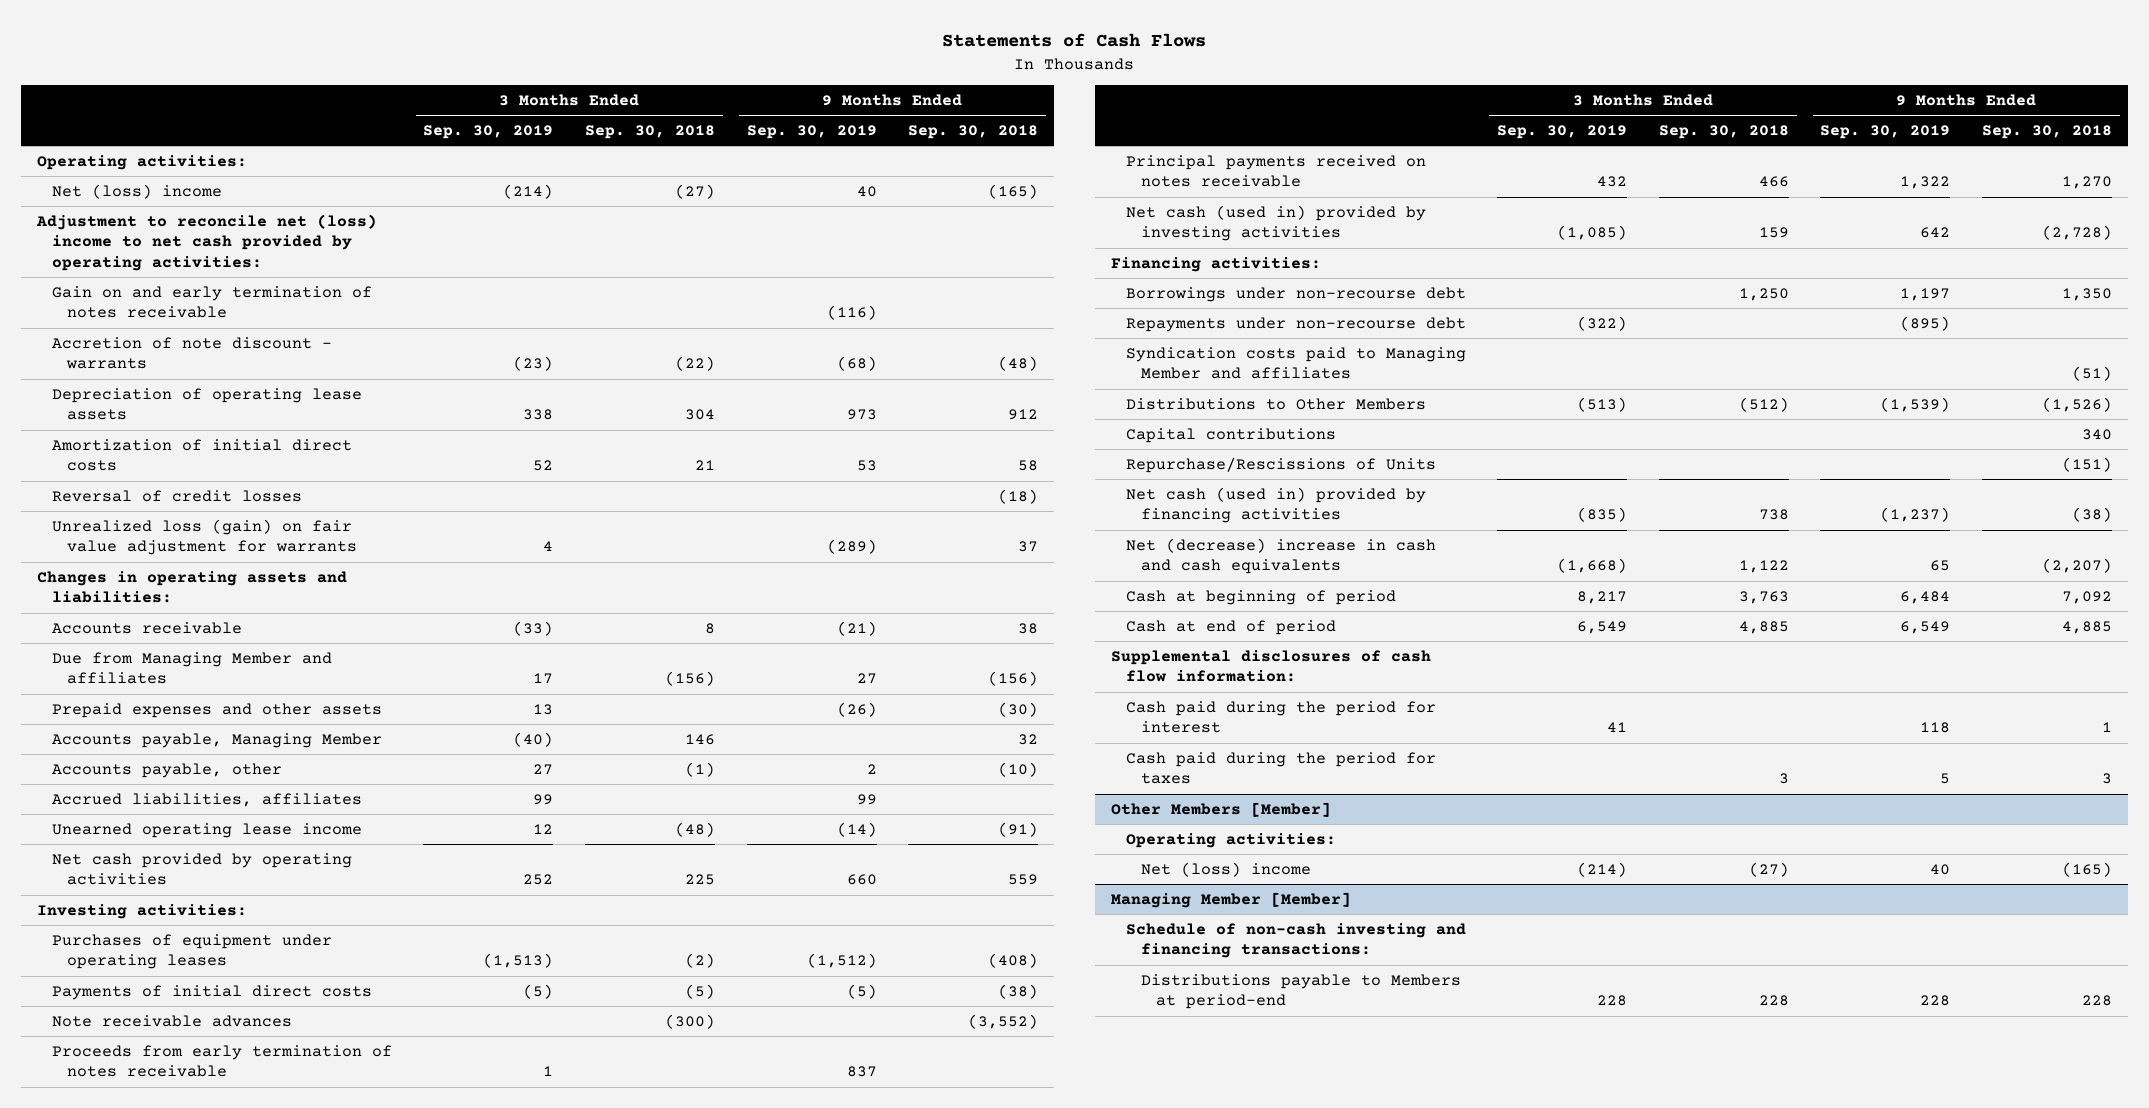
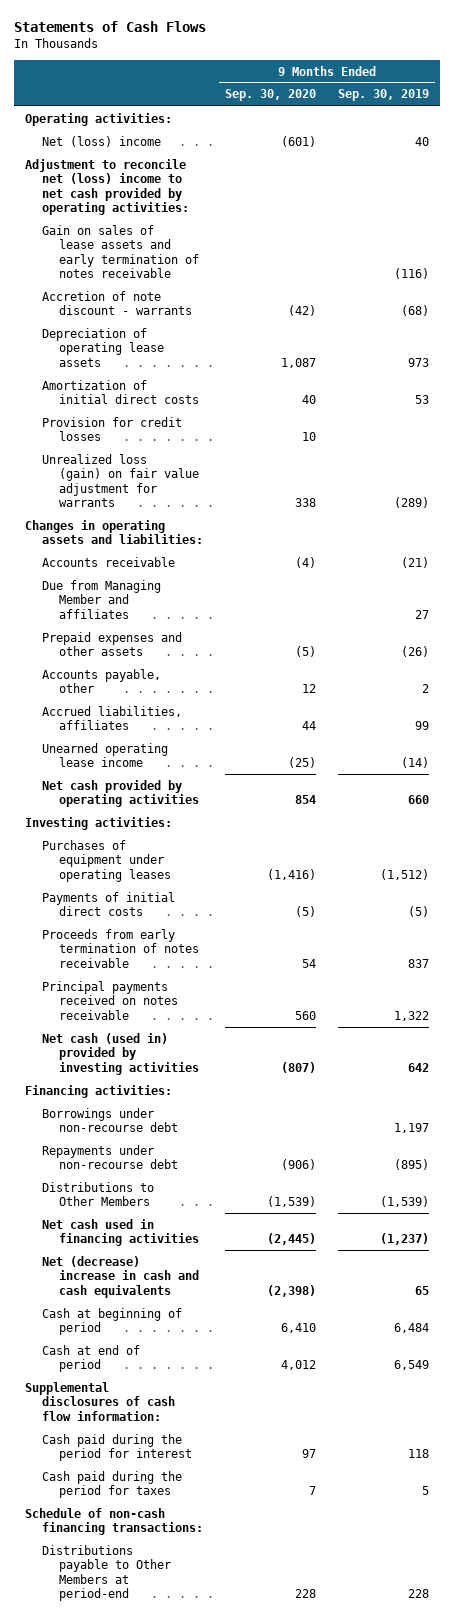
- | 3 Months Ended Sep. 30, 2019 | 3 Months Ended Sep. 30, 2018 | 9 Months Ended Sep. 30, 2019 | 9 Months Ended Sep. 30, 2018
+ | 9 Months Ended Sep. 30, 2020 | 9 Months Ended Sep. 30, 2019
- Gain on and early termination of notes receivable | | | (116) |
+ Gain on sales of lease assets and early termination of notes receivable | | (116)
- Reversal of credit losses | | | | (18)
+ Provision for credit losses | 10 |
- Accounts payable, Managing Member | (40) | 146 | | 32
- Note receivable advances | | (300) | | (3,552)
- Syndication costs paid to Managing Member and affiliates | | | | (51)
- Capital contributions | | | | 340
- Repurchase/Rescissions of Units | | | | (151)
- Net cash (used in) provided by financing activities | (835) | 738 | (1,237) | (38)
+ Net cash used in financing activities | (2,445) | (1,237)
- Other Members [Member]
- Operating activities:
- Net (loss) income | (214) | (27) | 40 | (165)
- Managing Member [Member]
- Schedule of non-cash investing and financing transactions:
- Distributions payable to Members at period-end | 228 | 228 | 228 | 228
+ Schedule of non-cash financing transactions:
+ Distributions payable to Other Members at period-end | 228 | 228

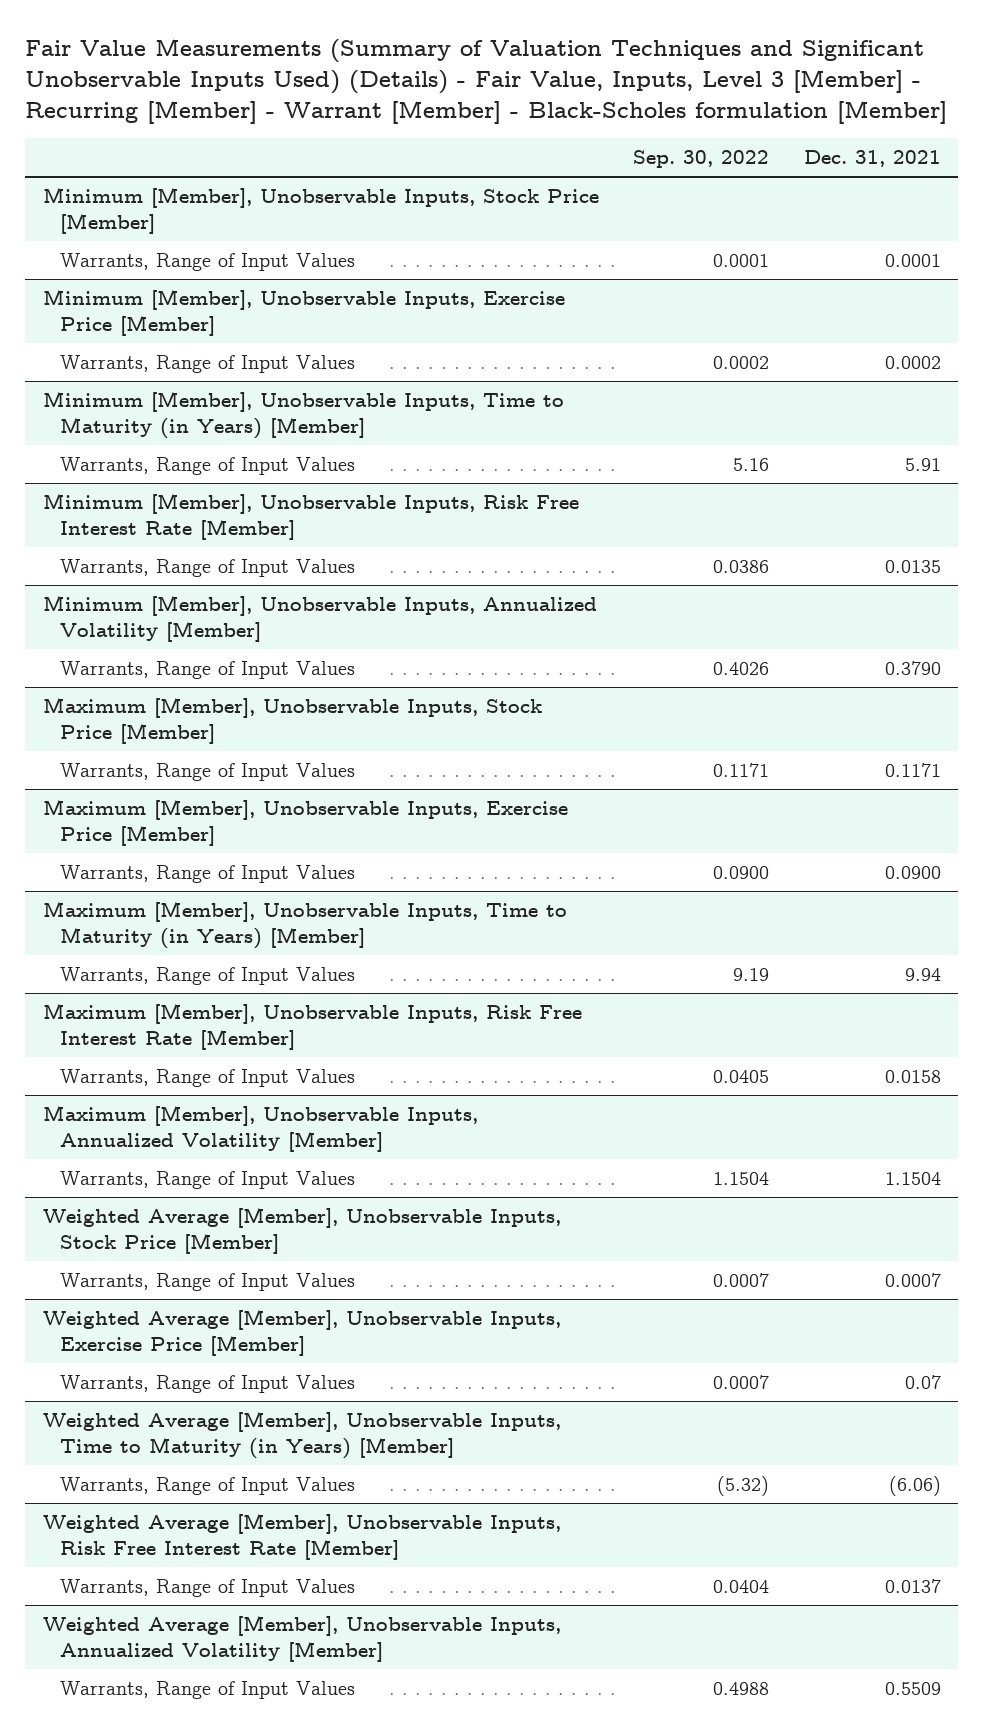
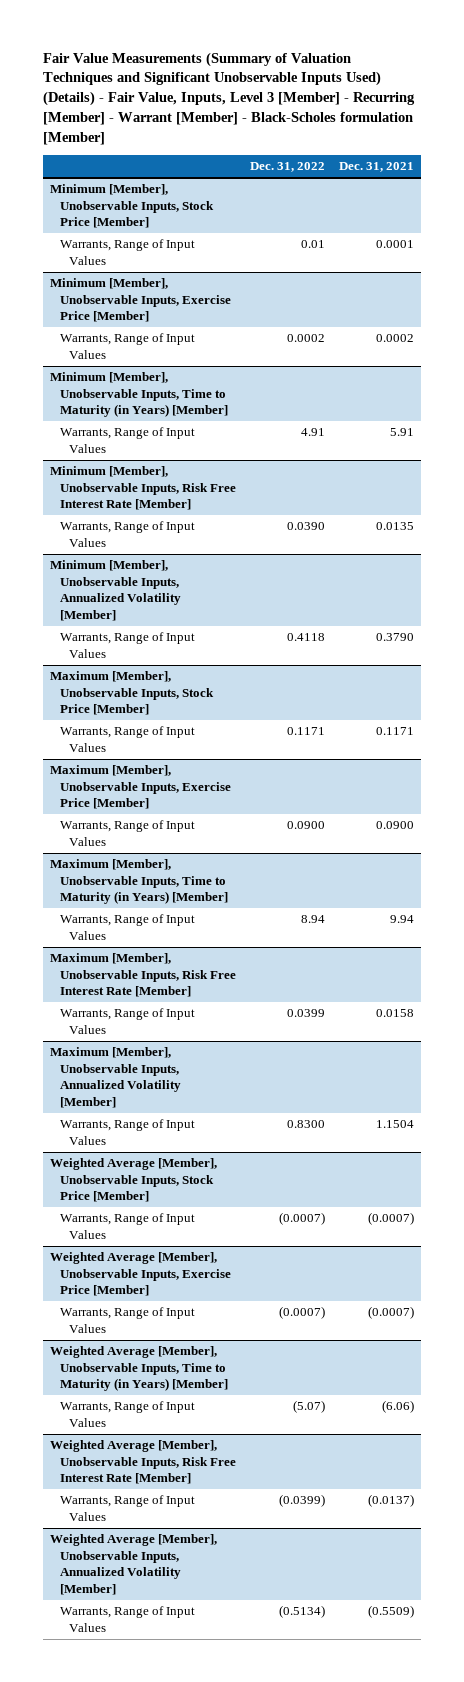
- | Sep. 30, 2022 | Dec. 31, 2021
+ | Dec. 31, 2022 | Dec. 31, 2021
@ Weighted Average [Member], Unobservable Inputs, Stock Price [Member]
- Warrants, Range of Input Values | 0.0007 | 0.0007
+ Warrants, Range of Input Values | (0.0007) | (0.0007)
@ Weighted Average [Member], Unobservable Inputs, Exercise Price [Member]
- Warrants, Range of Input Values | 0.0007 | 0.07
+ Warrants, Range of Input Values | (0.0007) | (0.0007)
@ Weighted Average [Member], Unobservable Inputs, Risk Free Interest Rate [Member]
- Warrants, Range of Input Values | 0.0404 | 0.0137
+ Warrants, Range of Input Values | (0.0399) | (0.0137)
@ Weighted Average [Member], Unobservable Inputs, Annualized Volatility [Member]
- Warrants, Range of Input Values | 0.4988 | 0.5509
+ Warrants, Range of Input Values | (0.5134) | (0.5509)

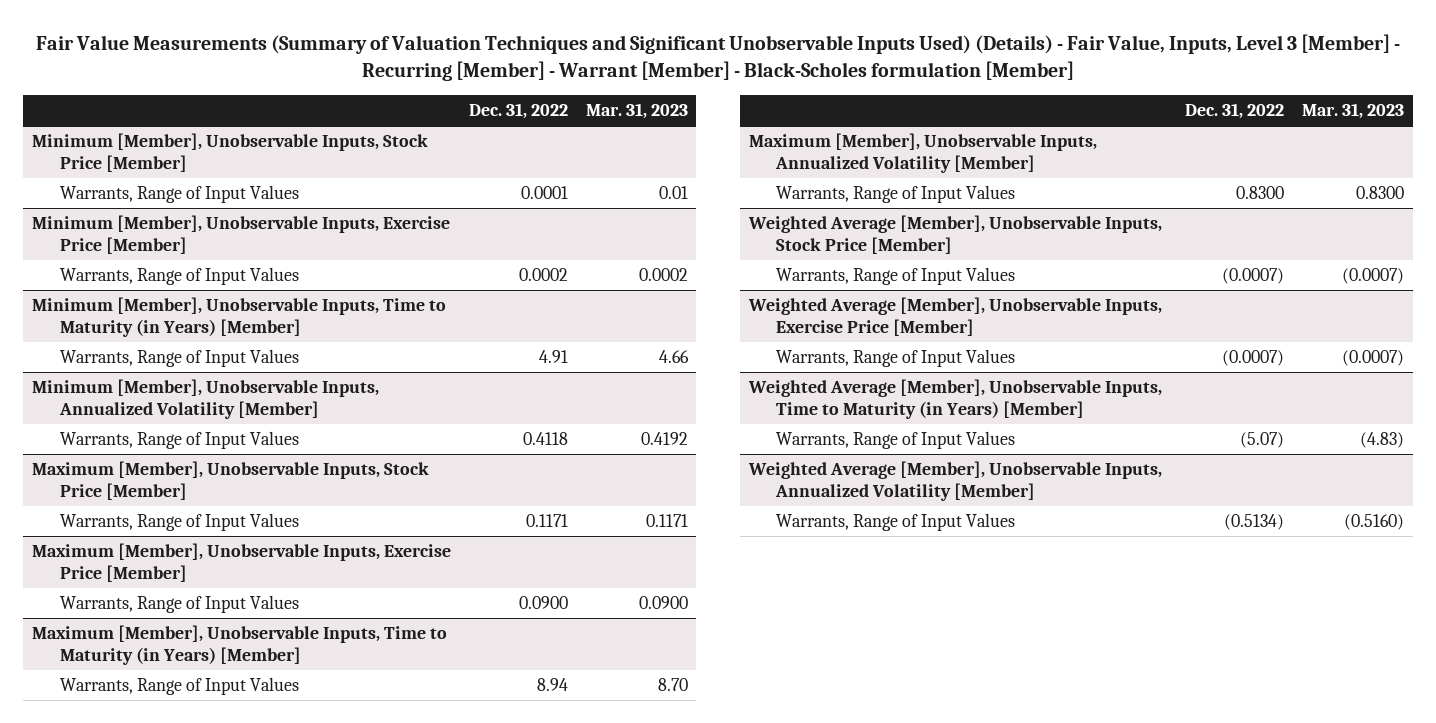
- | Dec. 31, 2022 | Dec. 31, 2021
+ | Dec. 31, 2022 | Mar. 31, 2023
@ Minimum [Member], Unobservable Inputs, Stock Price [Member]
- Warrants, Range of Input Values | 0.01 | 0.0001
+ Warrants, Range of Input Values | 0.0001 | 0.01
- Minimum [Member], Unobservable Inputs, Risk Free Interest Rate [Member]
- Warrants, Range of Input Values | 0.0390 | 0.0135
- Maximum [Member], Unobservable Inputs, Risk Free Interest Rate [Member]
- Warrants, Range of Input Values | 0.0399 | 0.0158
- Weighted Average [Member], Unobservable Inputs, Risk Free Interest Rate [Member]
- Warrants, Range of Input Values | (0.0399) | (0.0137)

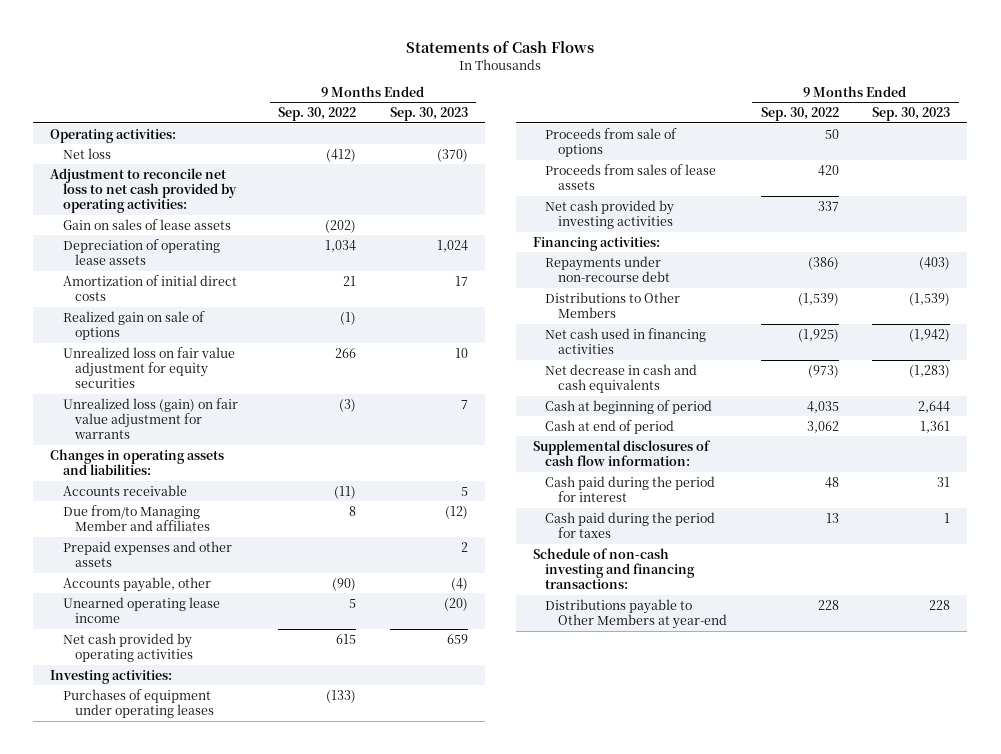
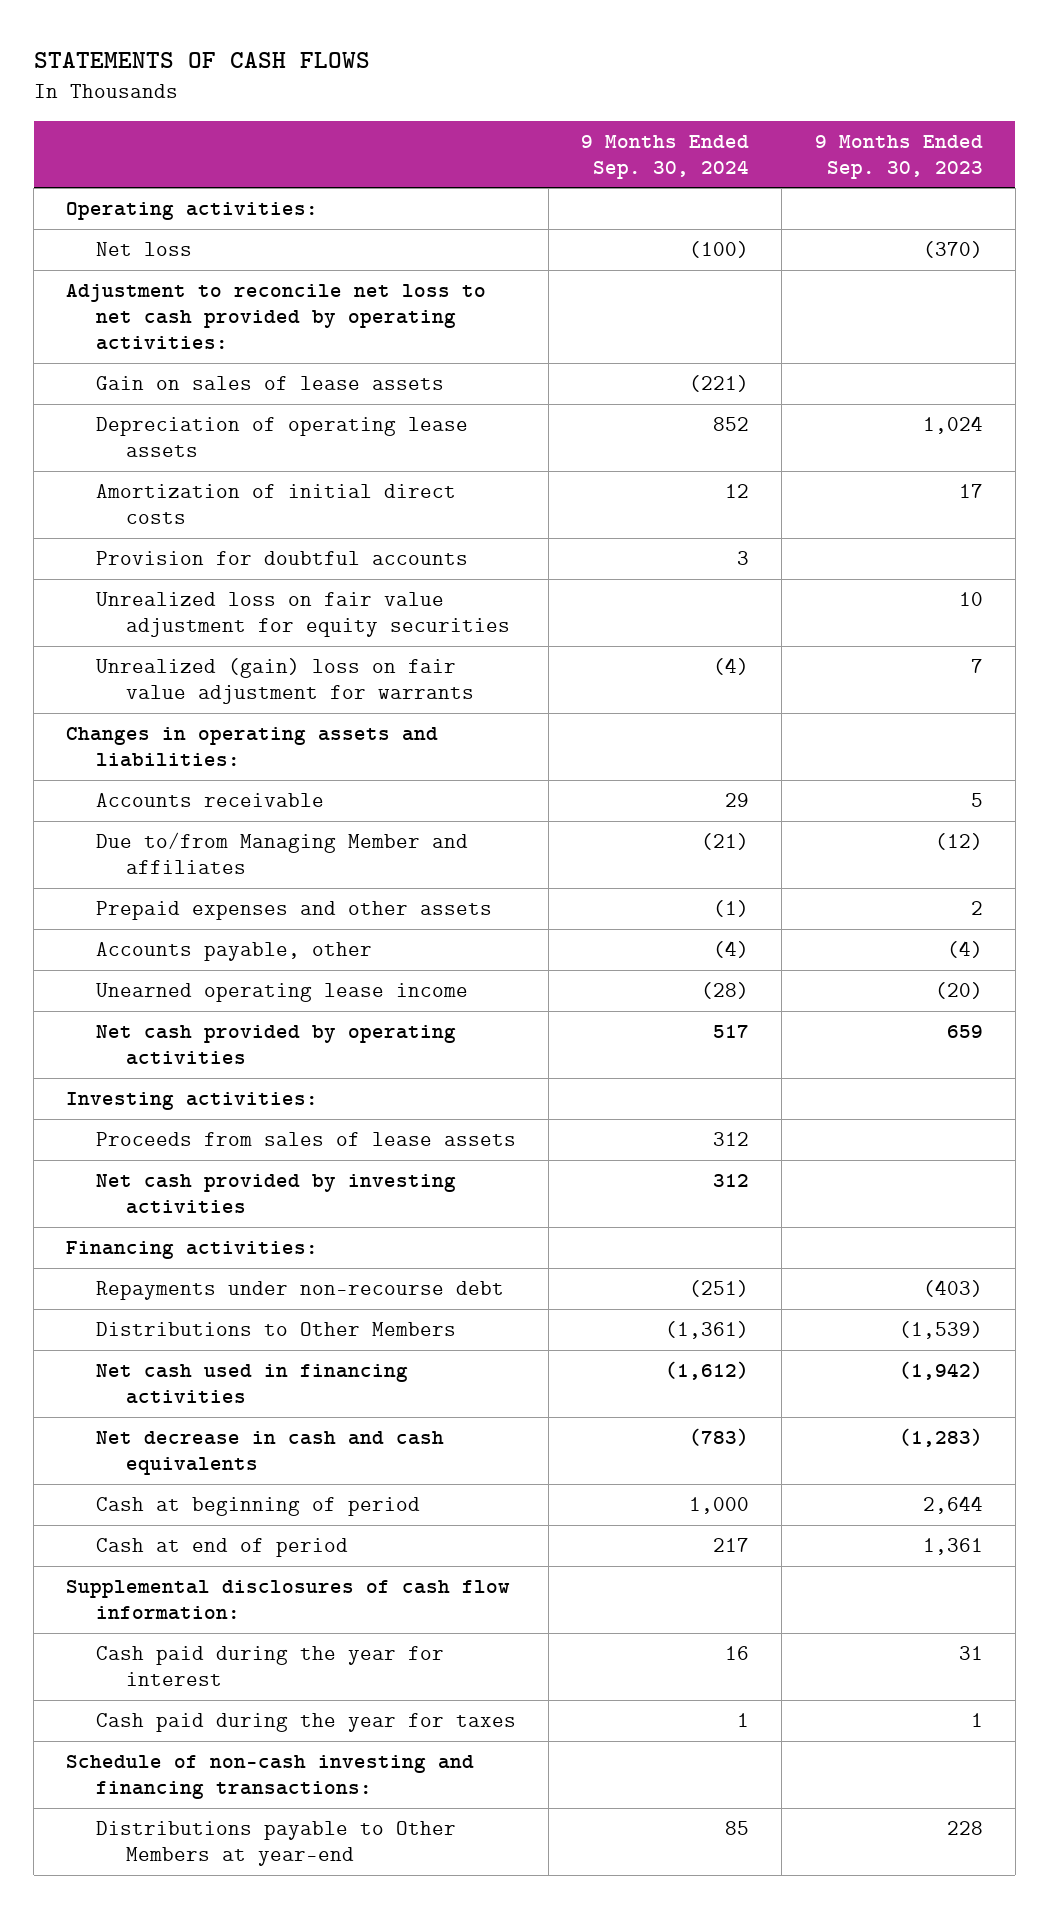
- Statements of Cash Flows
+ STATEMENTS OF CASH FLOWS
- | 9 Months Ended Sep. 30, 2022 | 9 Months Ended Sep. 30, 2023
+ | 9 Months Ended Sep. 30, 2024 | 9 Months Ended Sep. 30, 2023
- Realized gain on sale of options | (1) |
+ Provision for doubtful accounts | 3 |
- Unrealized loss (gain) on fair value adjustment for warrants | (3) | 7
+ Unrealized (gain) loss on fair value adjustment for warrants | (4) | 7
- Due from/to Managing Member and affiliates | 8 | (12)
+ Due to/from Managing Member and affiliates | (21) | (12)
- Purchases of equipment under operating leases | (133) |
- Proceeds from sale of options | 50 |
- Cash paid during the period for interest | 48 | 31
- Cash paid during the period for taxes | 13 | 1
+ Cash paid during the year for interest | 16 | 31
+ Cash paid during the year for taxes | 1 | 1

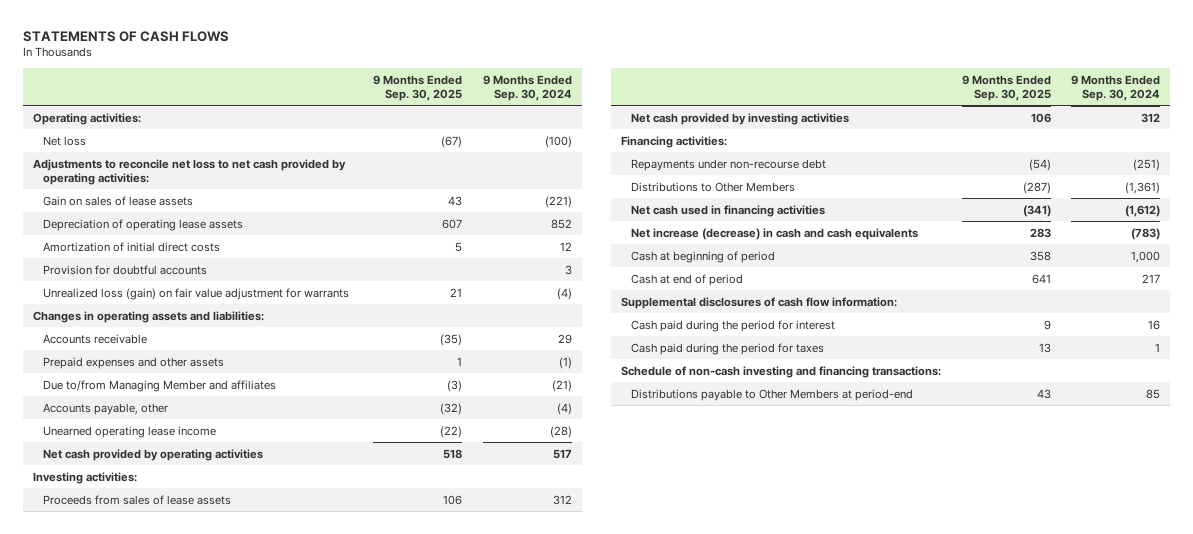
- | 9 Months Ended Sep. 30, 2024 | 9 Months Ended Sep. 30, 2023
+ | 9 Months Ended Sep. 30, 2025 | 9 Months Ended Sep. 30, 2024
- Adjustment to reconcile net loss to net cash provided by operating activities:
+ Adjustments to reconcile net loss to net cash provided by operating activities:
- Unrealized loss on fair value adjustment for equity securities | | 10
- Unrealized (gain) loss on fair value adjustment for warrants | (4) | 7
+ Unrealized loss (gain) on fair value adjustment for warrants | 21 | (4)
moved down: Due to/from Managing Member and affiliates | (3) | (21)
- Net decrease in cash and cash equivalents | (783) | (1,283)
+ Net increase (decrease) in cash and cash equivalents | 283 | (783)
- Cash paid during the year for interest | 16 | 31
- Cash paid during the year for taxes | 1 | 1
+ Cash paid during the period for interest | 9 | 16
+ Cash paid during the period for taxes | 13 | 1
- Distributions payable to Other Members at year-end | 85 | 228
+ Distributions payable to Other Members at period-end | 43 | 85

